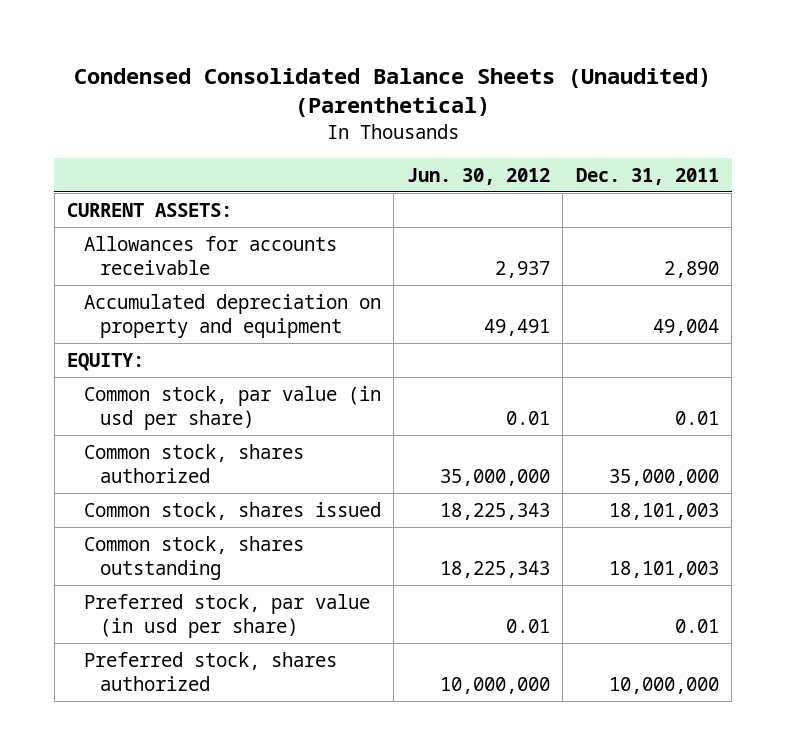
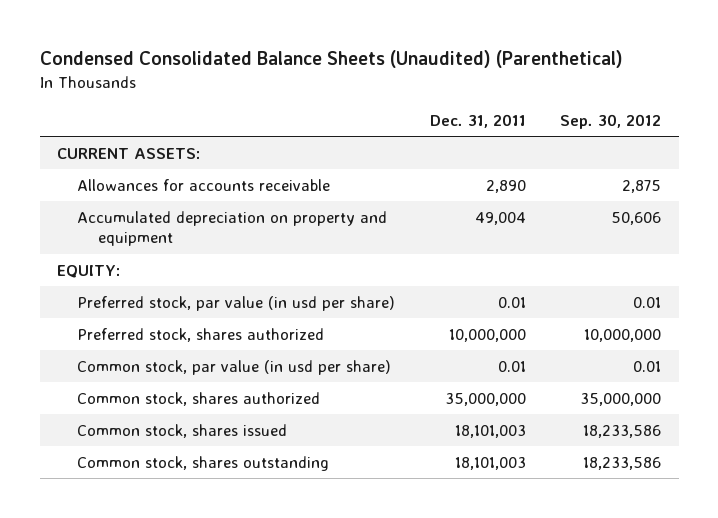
- | Jun. 30, 2012 | Dec. 31, 2011
+ | Dec. 31, 2011 | Sep. 30, 2012
moved up: Preferred stock, par value (in usd per share) | 0.01 | 0.01
moved up: Preferred stock, shares authorized | 10,000,000 | 10,000,000

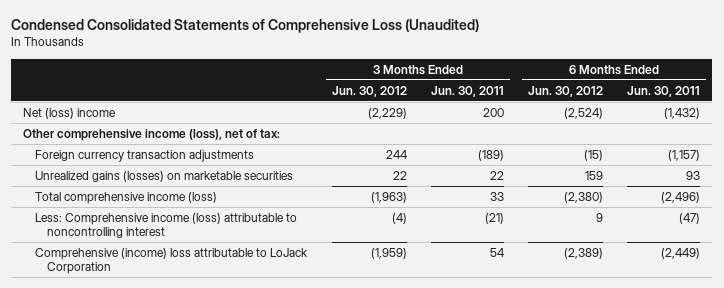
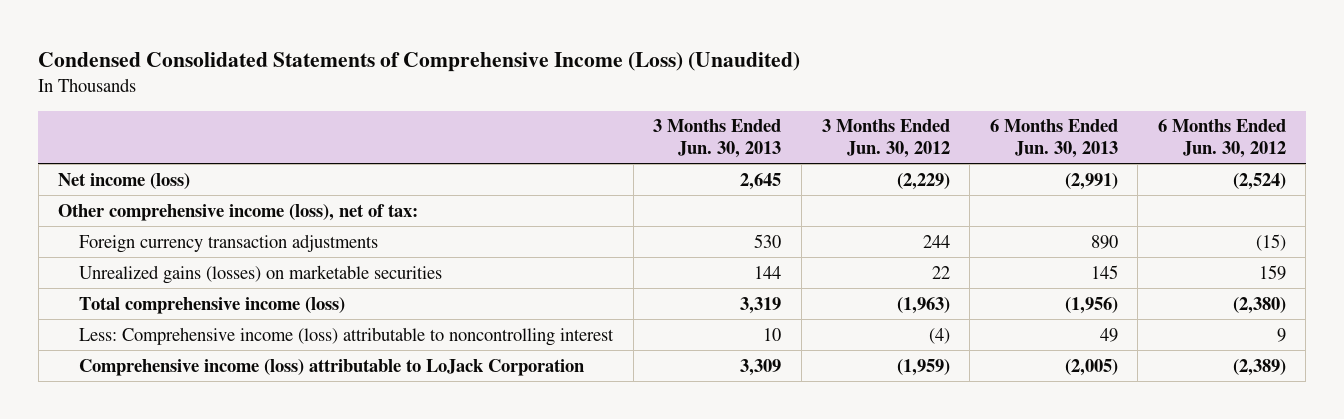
- Condensed Consolidated Statements of Comprehensive Loss (Unaudited)
+ Condensed Consolidated Statements of Comprehensive Income (Loss) (Unaudited)
- | 3 Months Ended Jun. 30, 2012 | 3 Months Ended Jun. 30, 2011 | 6 Months Ended Jun. 30, 2012 | 6 Months Ended Jun. 30, 2011
+ | 3 Months Ended Jun. 30, 2013 | 3 Months Ended Jun. 30, 2012 | 6 Months Ended Jun. 30, 2013 | 6 Months Ended Jun. 30, 2012
- Net (loss) income | (2,229) | 200 | (2,524) | (1,432)
+ Net income (loss) | 2,645 | (2,229) | (2,991) | (2,524)
- Comprehensive (income) loss attributable to LoJack Corporation | (1,959) | 54 | (2,389) | (2,449)
+ Comprehensive income (loss) attributable to LoJack Corporation | 3,309 | (1,959) | (2,005) | (2,389)

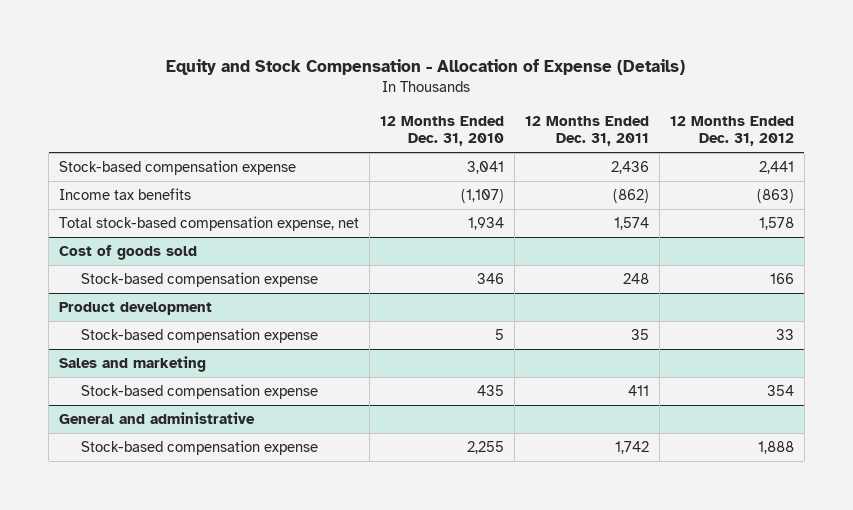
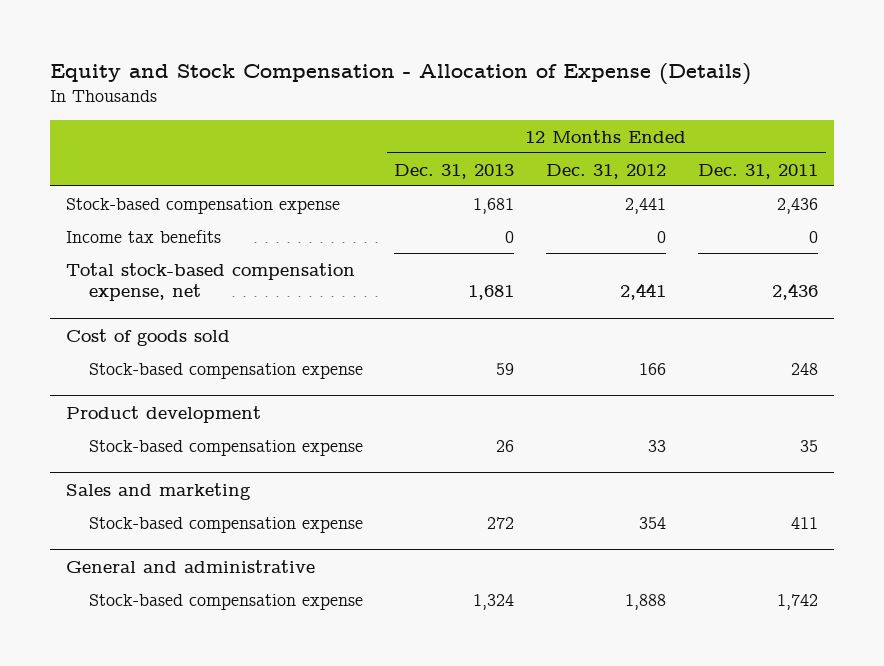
- | 12 Months Ended Dec. 31, 2010 | 12 Months Ended Dec. 31, 2011 | 12 Months Ended Dec. 31, 2012
+ | 12 Months Ended Dec. 31, 2013 | 12 Months Ended Dec. 31, 2012 | 12 Months Ended Dec. 31, 2011
- Income tax benefits | (1,107) | (862) | (863)
- Total stock-based compensation expense, net | 1,934 | 1,574 | 1,578
+ Income tax benefits | 0 | 0 | 0
+ Total stock-based compensation expense, net | 1,681 | 2,441 | 2,436

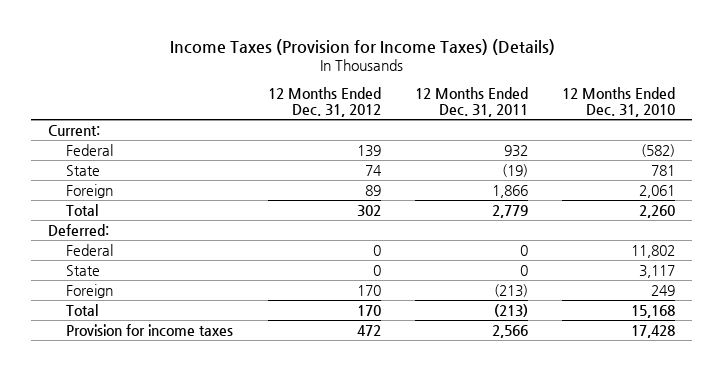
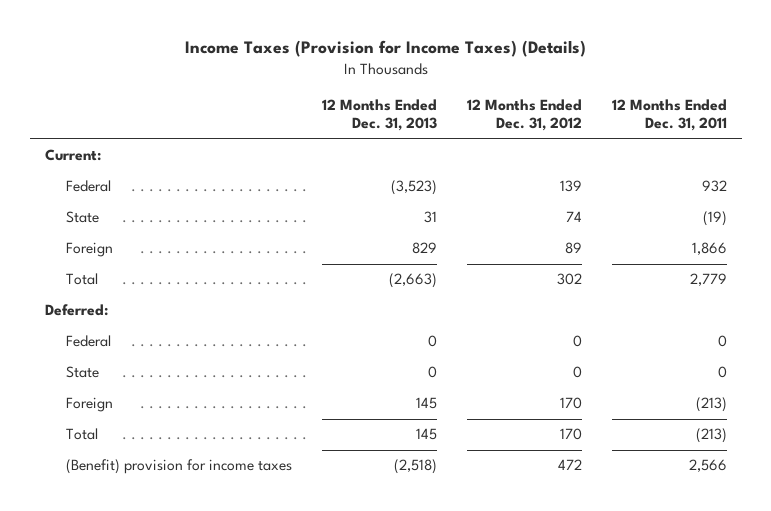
- | 12 Months Ended Dec. 31, 2012 | 12 Months Ended Dec. 31, 2011 | 12 Months Ended Dec. 31, 2010
+ | 12 Months Ended Dec. 31, 2013 | 12 Months Ended Dec. 31, 2012 | 12 Months Ended Dec. 31, 2011
- Provision for income taxes | 472 | 2,566 | 17,428
+ (Benefit) provision for income taxes | (2,518) | 472 | 2,566

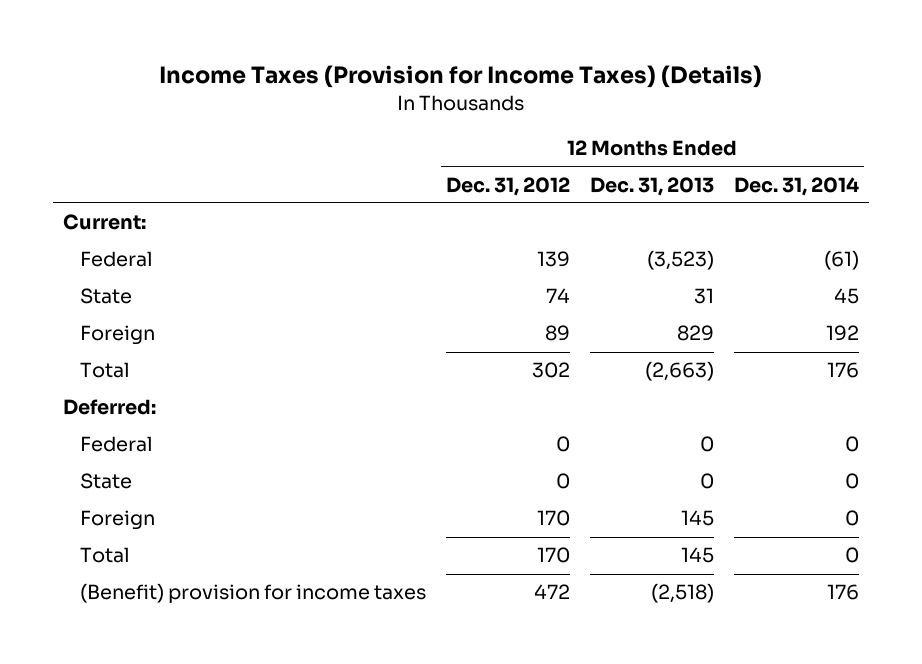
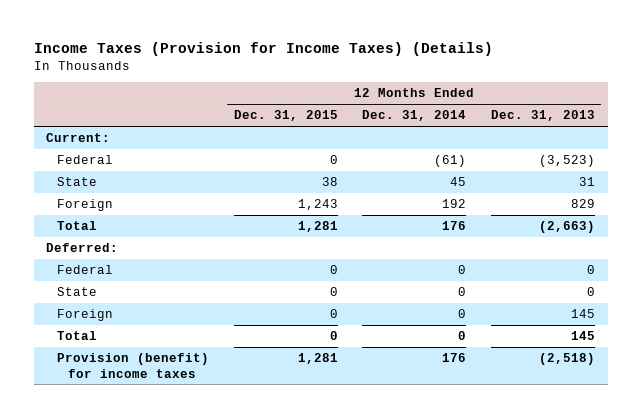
- | 12 Months Ended Dec. 31, 2012 | 12 Months Ended Dec. 31, 2013 | 12 Months Ended Dec. 31, 2014
+ | 12 Months Ended Dec. 31, 2015 | 12 Months Ended Dec. 31, 2014 | 12 Months Ended Dec. 31, 2013
- (Benefit) provision for income taxes | 472 | (2,518) | 176
+ Provision (benefit) for income taxes | 1,281 | 176 | (2,518)

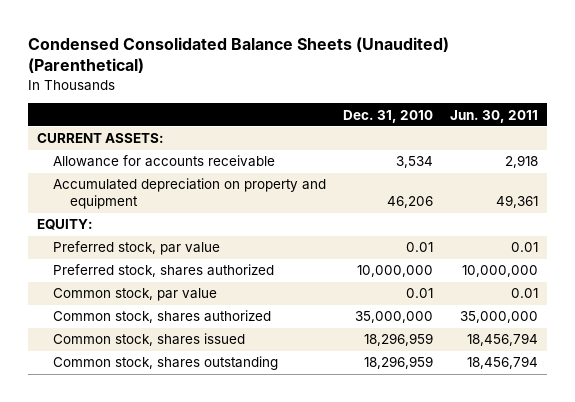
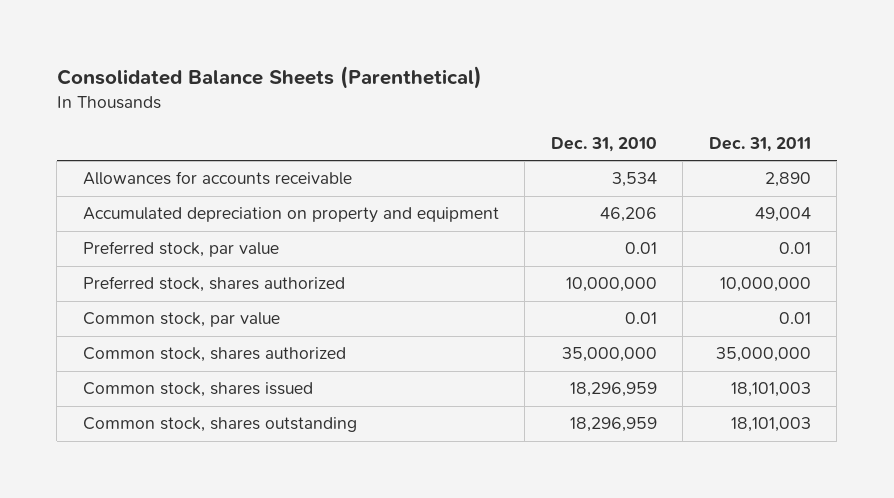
- Condensed Consolidated Balance Sheets (Unaudited) (Parenthetical)
+ Consolidated Balance Sheets (Parenthetical)
- | Dec. 31, 2010 | Jun. 30, 2011
+ | Dec. 31, 2010 | Dec. 31, 2011
- CURRENT ASSETS:
- Allowance for accounts receivable | 3,534 | 2,918
+ Allowances for accounts receivable | 3,534 | 2,890
- EQUITY:

